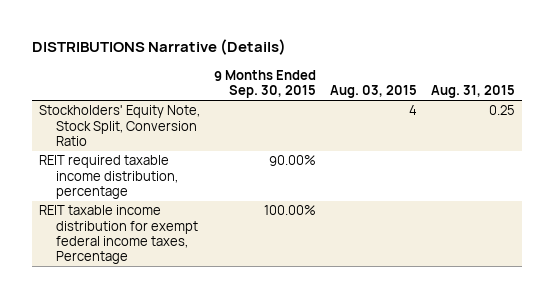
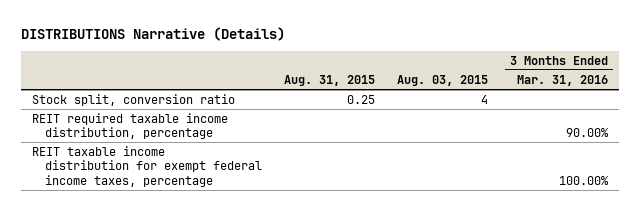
- | 9 Months Ended Sep. 30, 2015 | Aug. 03, 2015 | Aug. 31, 2015
+ | Aug. 31, 2015 | Aug. 03, 2015 | 3 Months Ended Mar. 31, 2016
- Stockholders' Equity Note, Stock Split, Conversion Ratio | | 4 | 0.25
+ Stock split, conversion ratio | 0.25 | 4 |
- REIT taxable income distribution for exempt federal income taxes, Percentage | 100.00% | |
+ REIT taxable income distribution for exempt federal income taxes, percentage | | | 100.00%

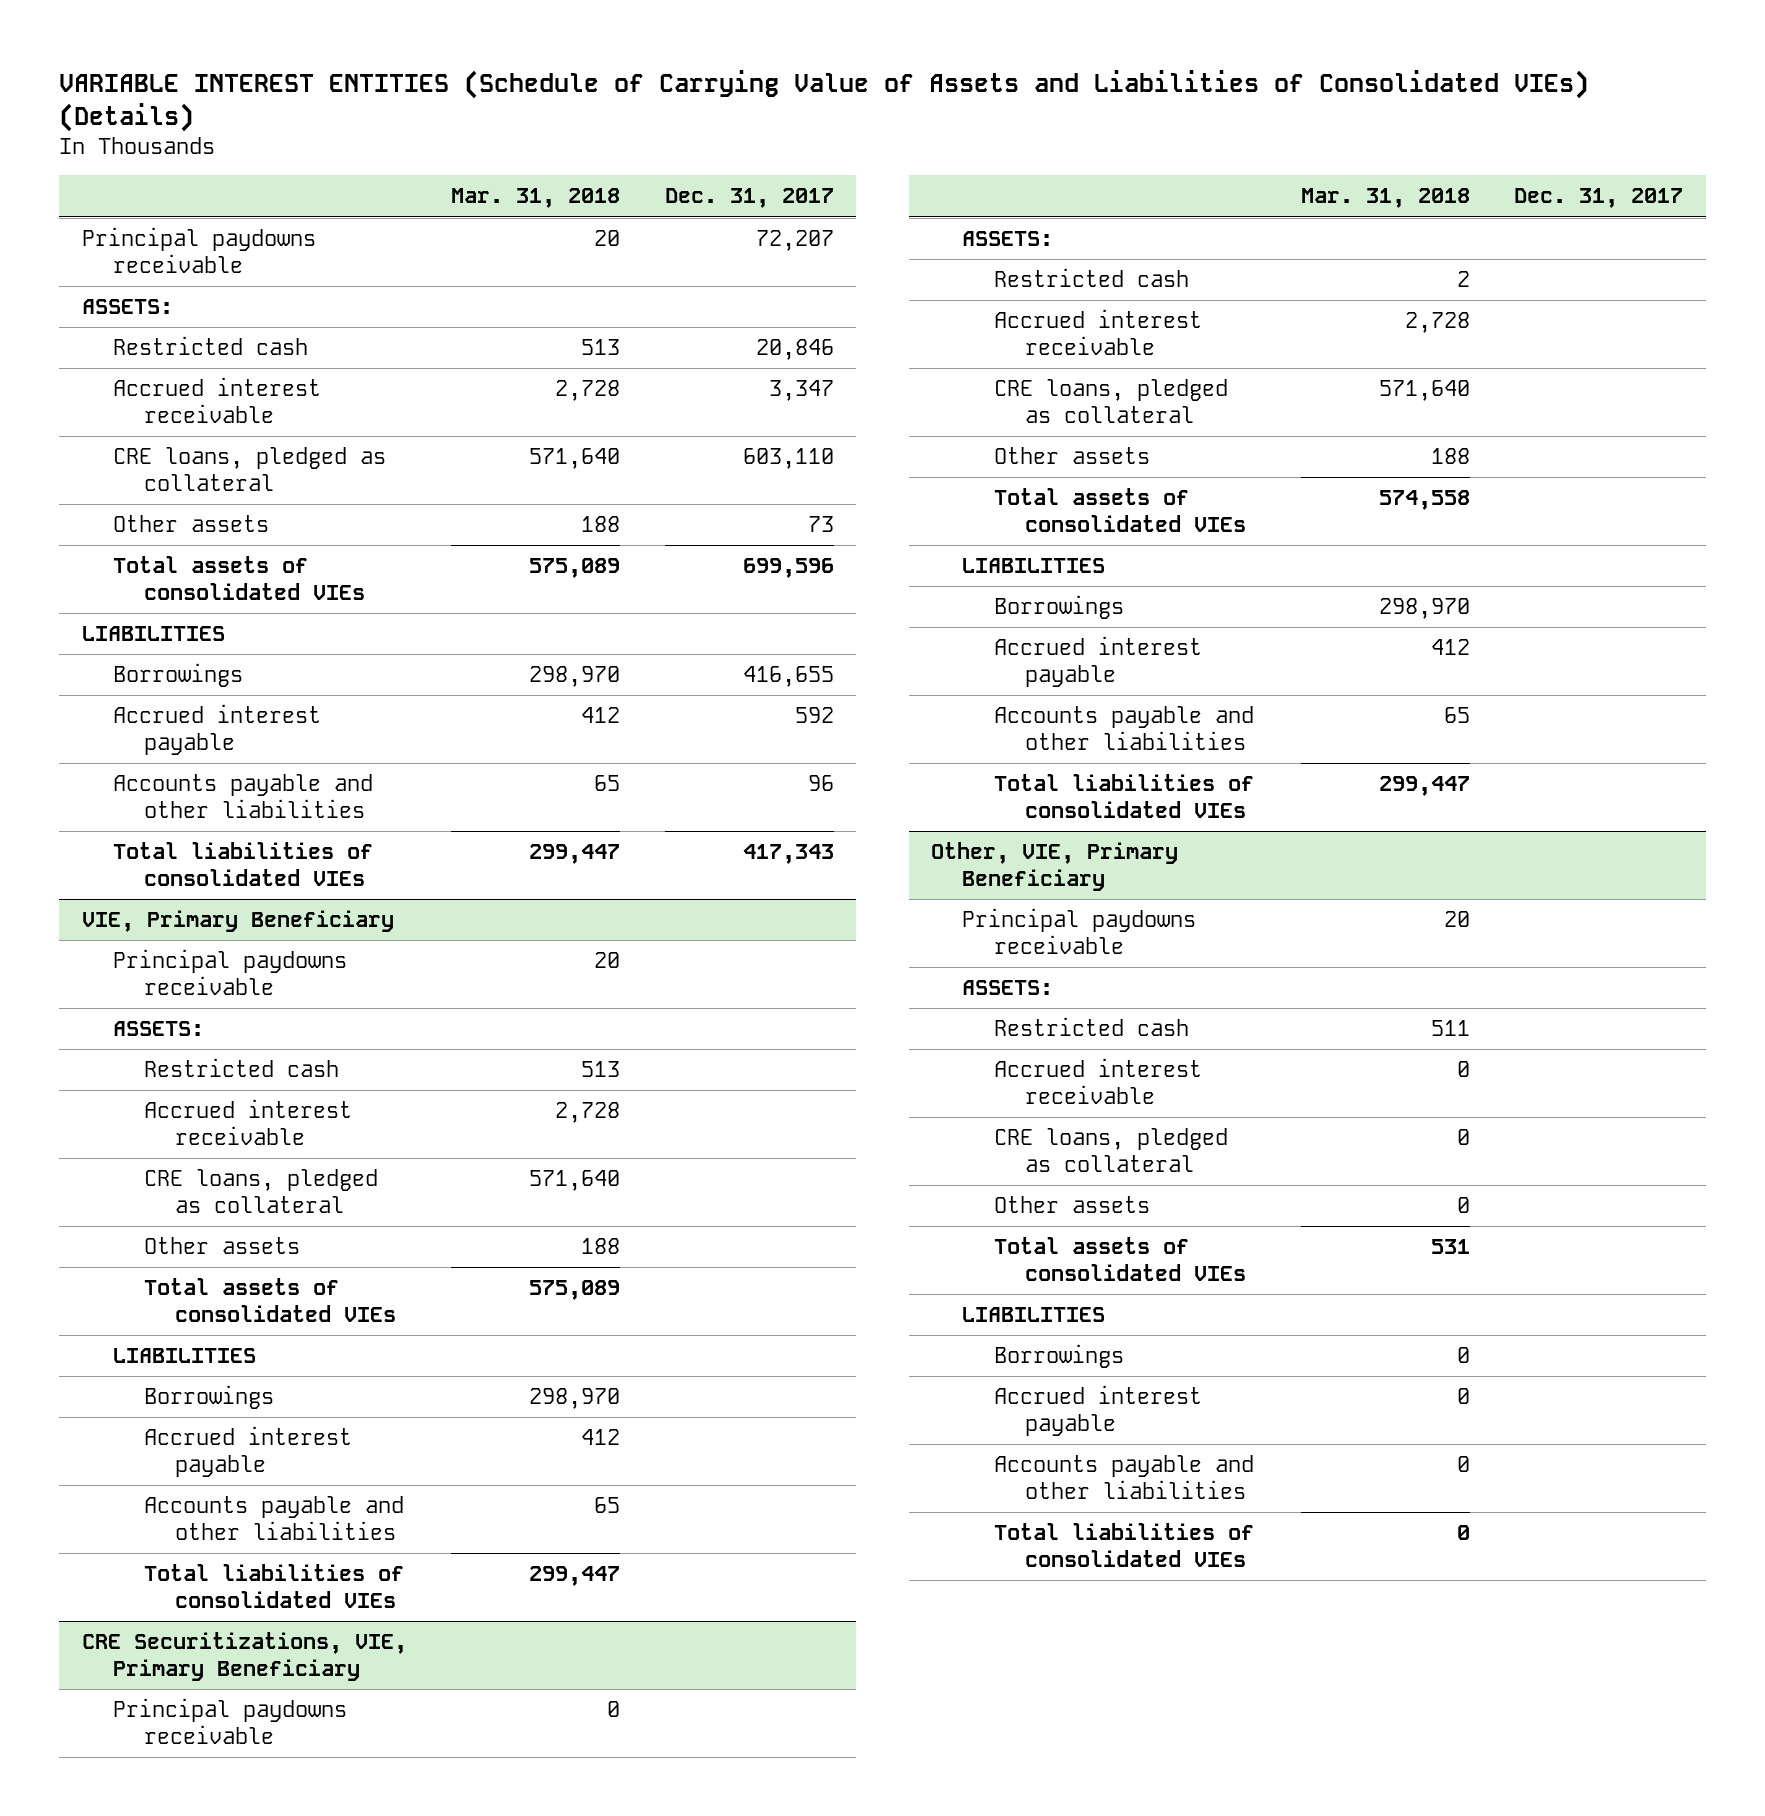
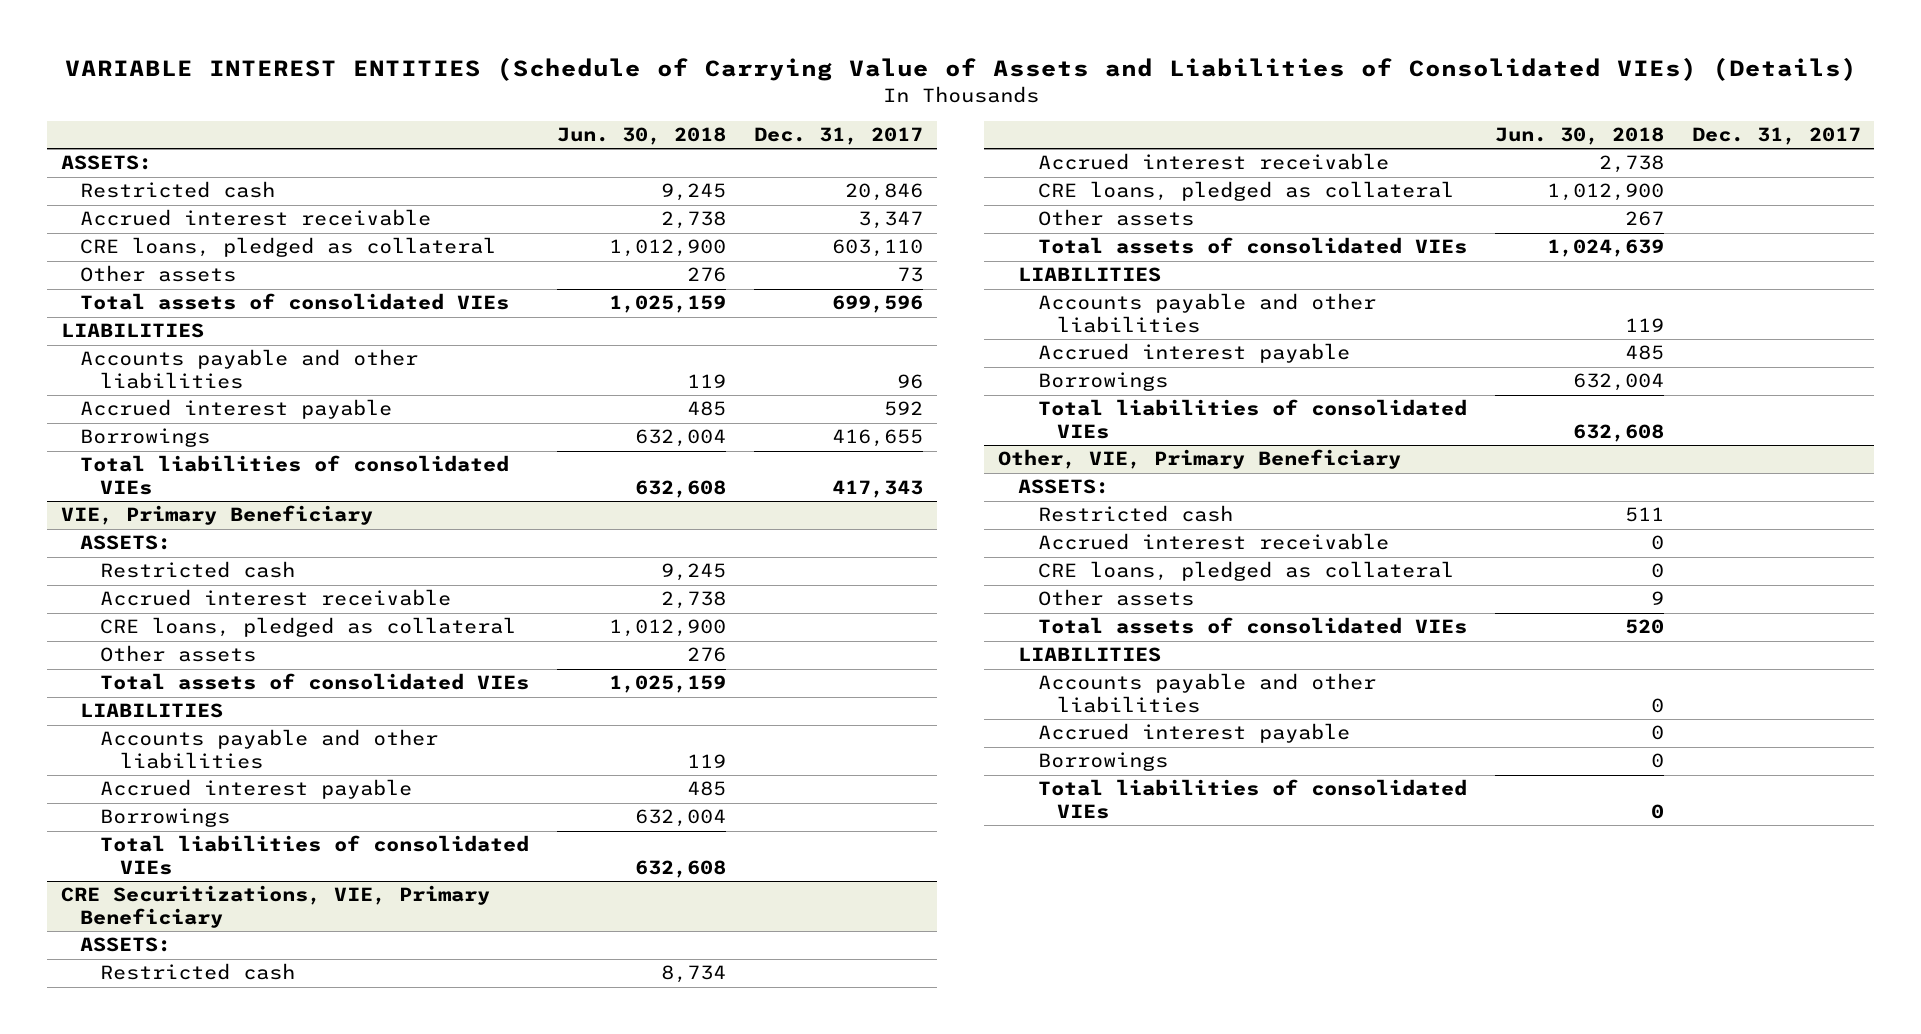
- | Mar. 31, 2018 | Dec. 31, 2017
+ | Jun. 30, 2018 | Dec. 31, 2017
- Principal paydowns receivable | 20 | 72,207
moved down: Accrued interest payable | 485 | 592
moved down: Borrowings | 632,004 | 416,655
@ VIE, Primary Beneficiary
- Principal paydowns receivable | 20 |
moved down: Accrued interest payable | 485 |
moved down: Borrowings | 632,004 |
@ CRE Securitizations, VIE, Primary Beneficiary
- Principal paydowns receivable | 0 |
moved down: Accrued interest payable | 485 |
moved down: Borrowings | 632,004 |
@ Other, VIE, Primary Beneficiary
- Principal paydowns receivable | 20 |
moved down: Accrued interest payable | 0 |
moved down: Borrowings | 0 |

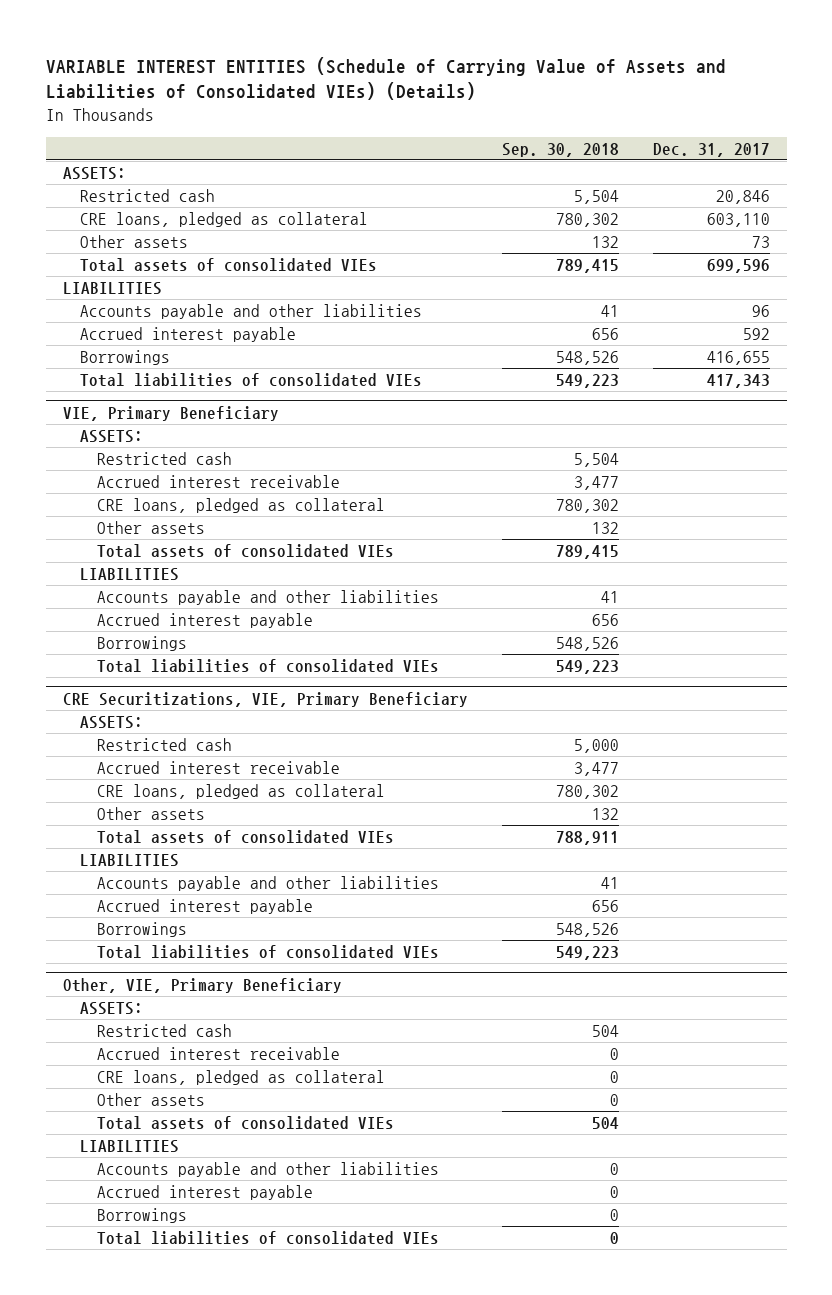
- | Jun. 30, 2018 | Dec. 31, 2017
+ | Sep. 30, 2018 | Dec. 31, 2017
- Accrued interest receivable | 2,738 | 3,347

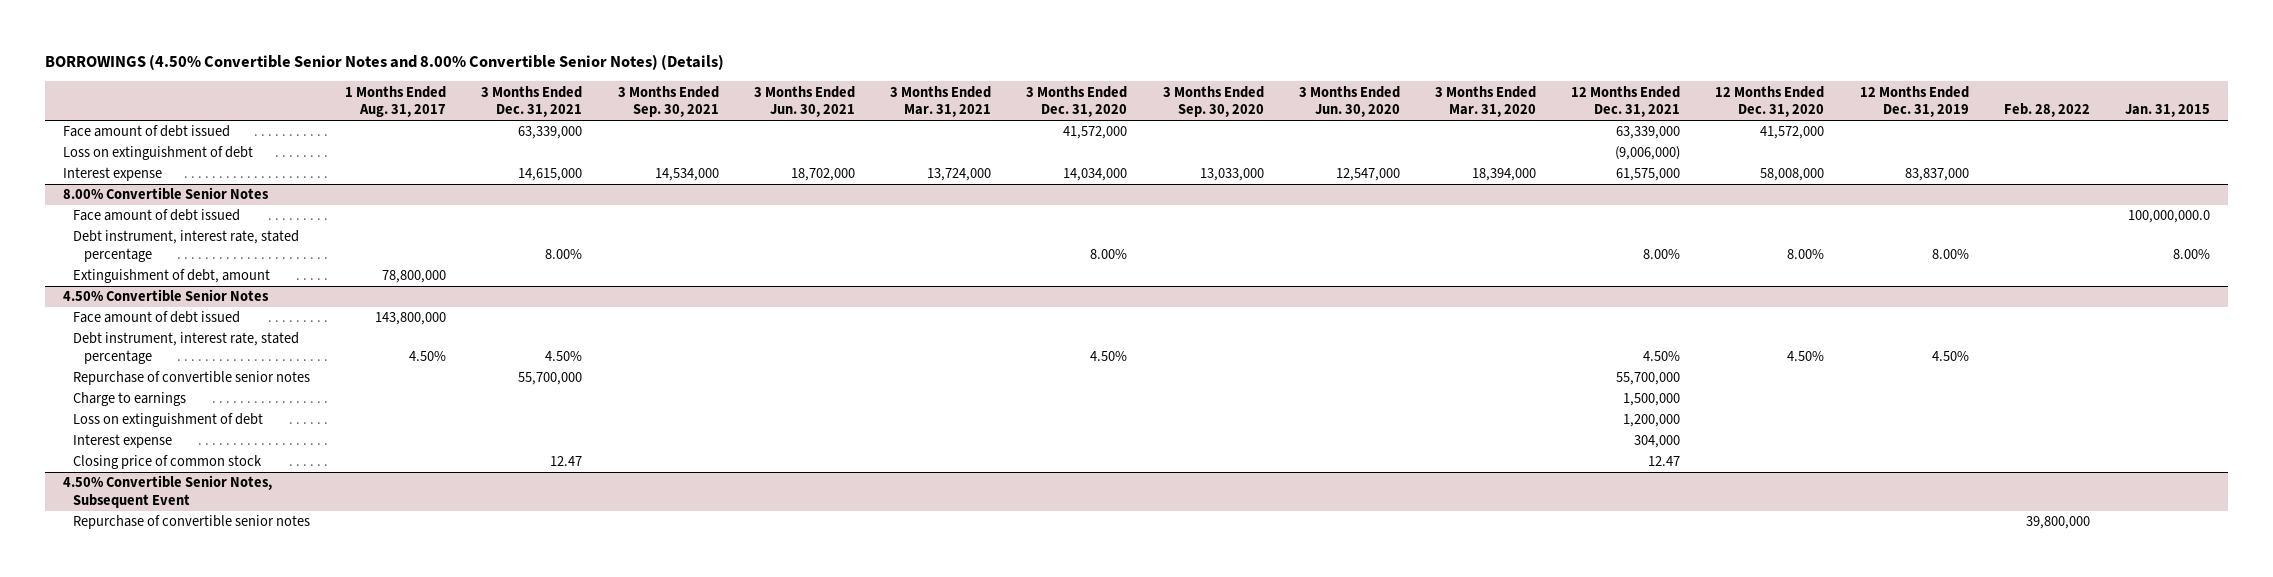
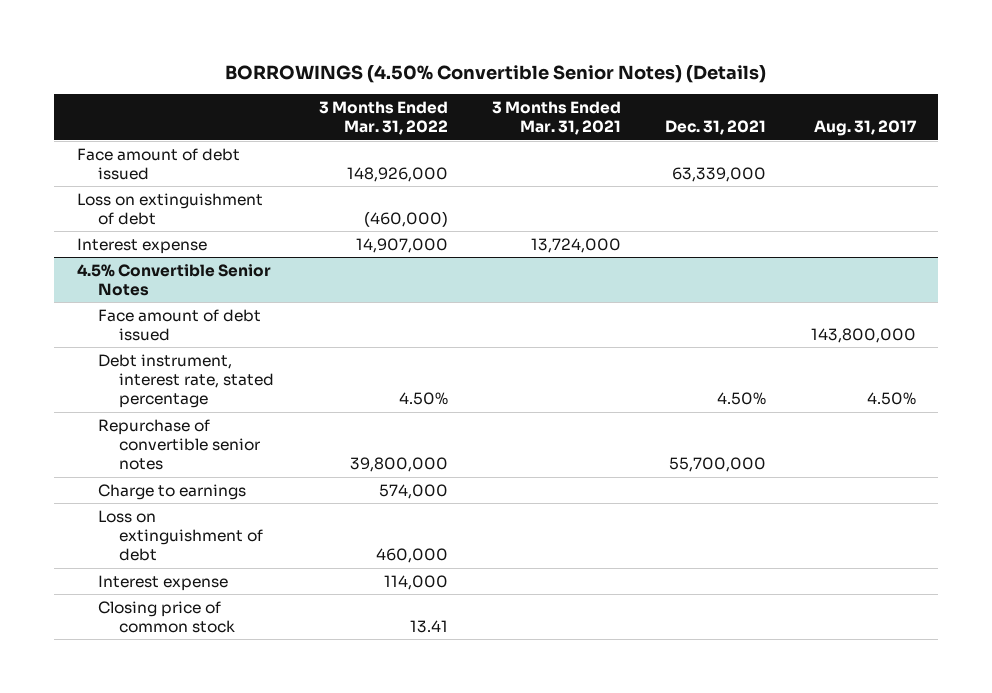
- BORROWINGS (4.50% Convertible Senior Notes and 8.00% Convertible Senior Notes) (Details)
+ BORROWINGS (4.50% Convertible Senior Notes) (Details)
- | 1 Months Ended Aug. 31, 2017 | 3 Months Ended Dec. 31, 2021 | 3 Months Ended Sep. 30, 2021 | 3 Months Ended Jun. 30, 2021 | 3 Months Ended Mar. 31, 2021 | 3 Months Ended Dec. 31, 2020 | 3 Months Ended Sep. 30, 2020 | 3 Months Ended Jun. 30, 2020 | 3 Months Ended Mar. 31, 2020 | 12 Months Ended Dec. 31, 2021 | 12 Months Ended Dec. 31, 2020 | 12 Months Ended Dec. 31, 2019 | Feb. 28, 2022 | Jan. 31, 2015
+ | 3 Months Ended Mar. 31, 2022 | 3 Months Ended Mar. 31, 2021 | Dec. 31, 2021 | Aug. 31, 2017
- 8.00% Convertible Senior Notes
- Face amount of debt issued | | | | | | | | | | | | | | 100,000,000.0
- Debt instrument, interest rate, stated percentage | | 8.00% | | | | 8.00% | | | | 8.00% | 8.00% | 8.00% | | 8.00%
- Extinguishment of debt, amount | 78,800,000 | | | | | | | | | | | | |
- 4.50% Convertible Senior Notes
+ 4.5% Convertible Senior Notes
- 4.50% Convertible Senior Notes, Subsequent Event
- Repurchase of convertible senior notes | | | | | | | | | | | | | 39,800,000 |

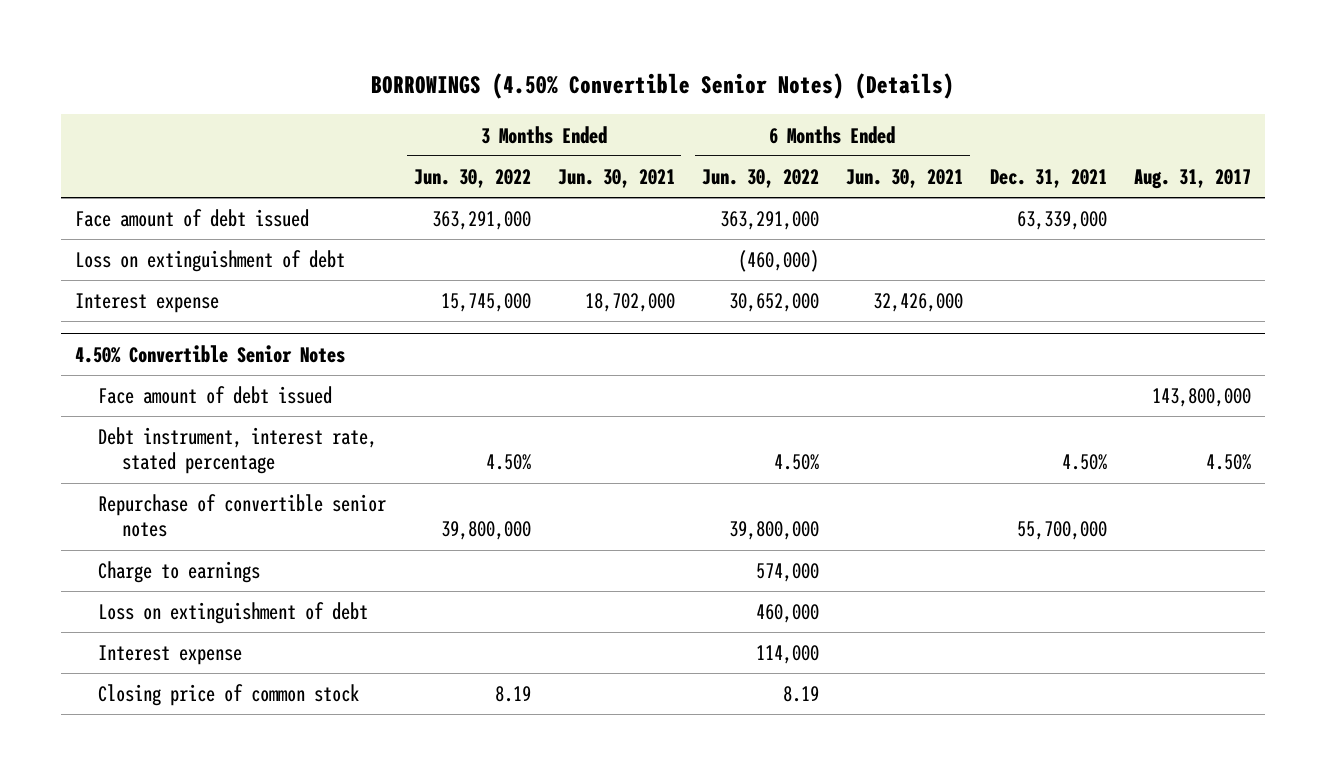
- | 3 Months Ended Mar. 31, 2022 | 3 Months Ended Mar. 31, 2021 | Dec. 31, 2021 | Aug. 31, 2017
+ | 3 Months Ended Jun. 30, 2022 | 3 Months Ended Jun. 30, 2021 | 6 Months Ended Jun. 30, 2022 | 6 Months Ended Jun. 30, 2021 | Dec. 31, 2021 | Aug. 31, 2017
- 4.5% Convertible Senior Notes
+ 4.50% Convertible Senior Notes

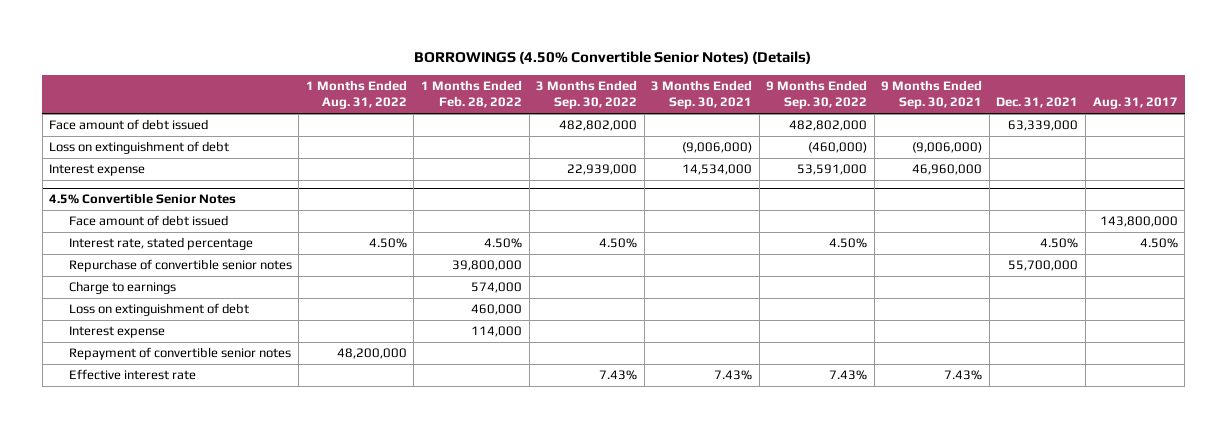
- | 3 Months Ended Jun. 30, 2022 | 3 Months Ended Jun. 30, 2021 | 6 Months Ended Jun. 30, 2022 | 6 Months Ended Jun. 30, 2021 | Dec. 31, 2021 | Aug. 31, 2017
+ | 1 Months Ended Aug. 31, 2022 | 1 Months Ended Feb. 28, 2022 | 3 Months Ended Sep. 30, 2022 | 3 Months Ended Sep. 30, 2021 | 9 Months Ended Sep. 30, 2022 | 9 Months Ended Sep. 30, 2021 | Dec. 31, 2021 | Aug. 31, 2017
- 4.50% Convertible Senior Notes
+ 4.5% Convertible Senior Notes
- Debt instrument, interest rate, stated percentage | 4.50% | | 4.50% | | 4.50% | 4.50%
+ Interest rate, stated percentage | 4.50% | 4.50% | 4.50% | | 4.50% | | 4.50% | 4.50%
- Closing price of common stock | 8.19 | | 8.19 | | |
+ Repayment of convertible senior notes | 48,200,000 | | | | | | |
+ Effective interest rate | | | 7.43% | 7.43% | 7.43% | 7.43% | |

